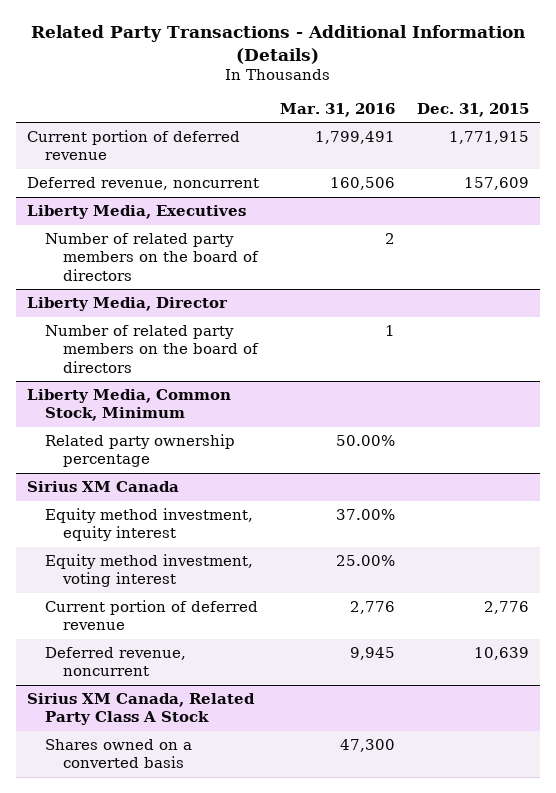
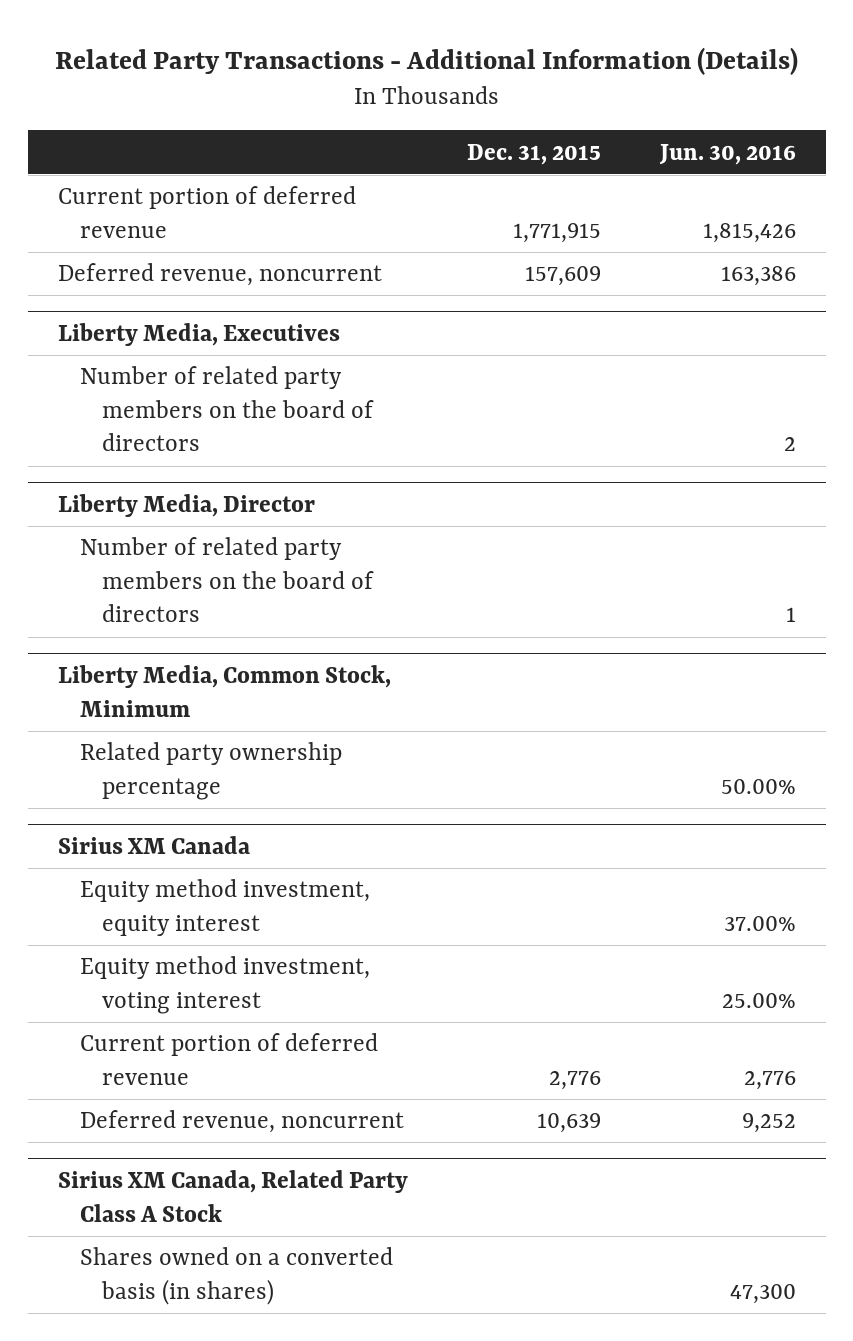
- | Mar. 31, 2016 | Dec. 31, 2015
+ | Dec. 31, 2015 | Jun. 30, 2016
@ Sirius XM Canada, Related Party Class A Stock
- Shares owned on a converted basis | 47,300 |
+ Shares owned on a converted basis (in shares) | | 47,300

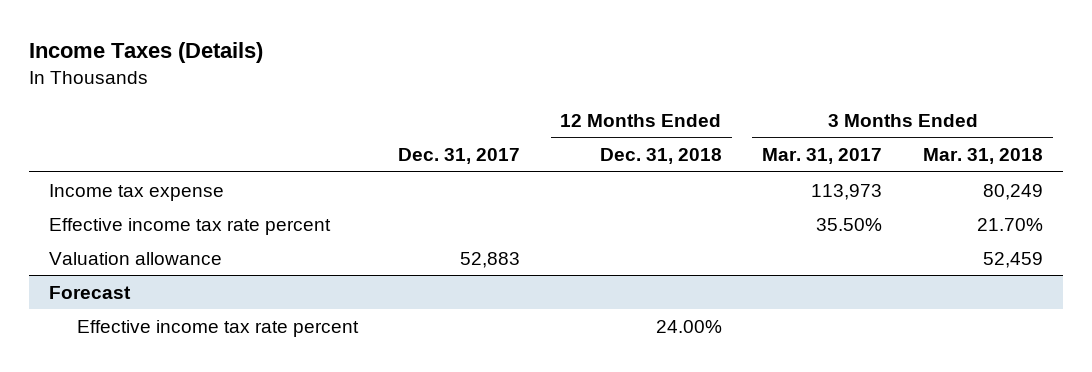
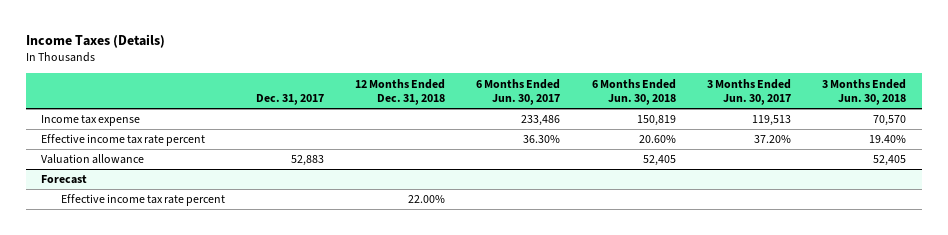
- | Dec. 31, 2017 | 12 Months Ended Dec. 31, 2018 | 3 Months Ended Mar. 31, 2017 | 3 Months Ended Mar. 31, 2018
+ | Dec. 31, 2017 | 12 Months Ended Dec. 31, 2018 | 6 Months Ended Jun. 30, 2017 | 6 Months Ended Jun. 30, 2018 | 3 Months Ended Jun. 30, 2017 | 3 Months Ended Jun. 30, 2018
@ Forecast
- Effective income tax rate percent | | 24.00% | |
+ Effective income tax rate percent | | 22.00% | | | |

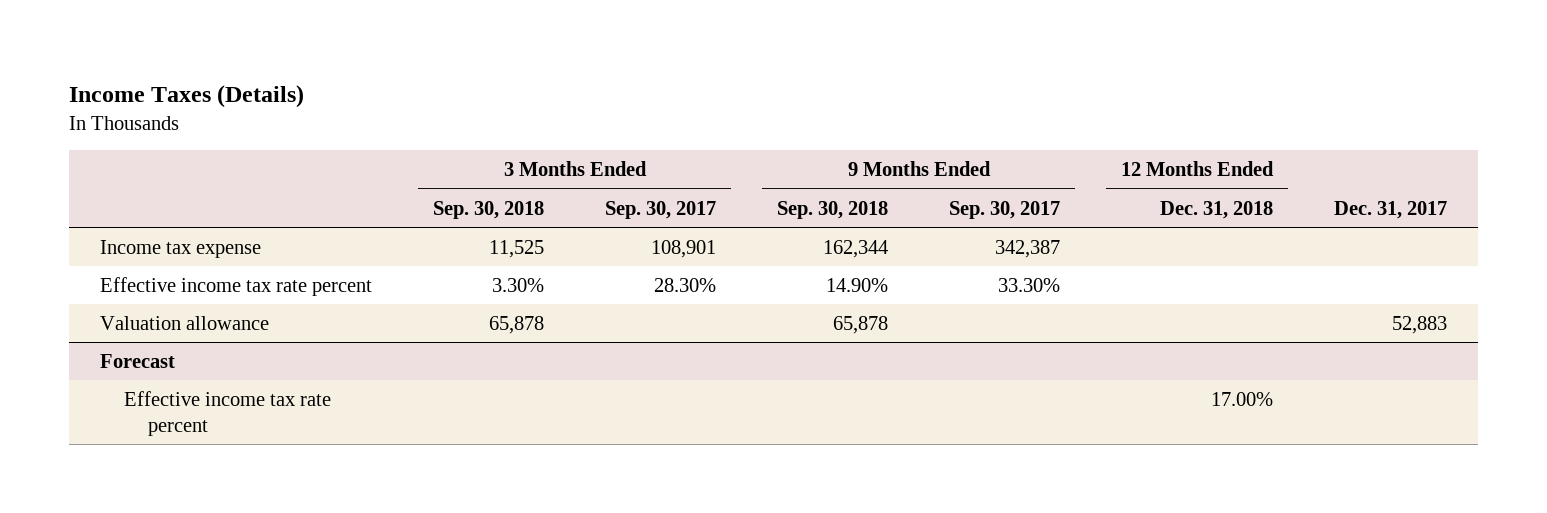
- | Dec. 31, 2017 | 12 Months Ended Dec. 31, 2018 | 6 Months Ended Jun. 30, 2017 | 6 Months Ended Jun. 30, 2018 | 3 Months Ended Jun. 30, 2017 | 3 Months Ended Jun. 30, 2018
+ | 3 Months Ended Sep. 30, 2018 | 3 Months Ended Sep. 30, 2017 | 9 Months Ended Sep. 30, 2018 | 9 Months Ended Sep. 30, 2017 | 12 Months Ended Dec. 31, 2018 | Dec. 31, 2017
@ Forecast
- Effective income tax rate percent | | 22.00% | | | |
+ Effective income tax rate percent | | | | | 17.00% |

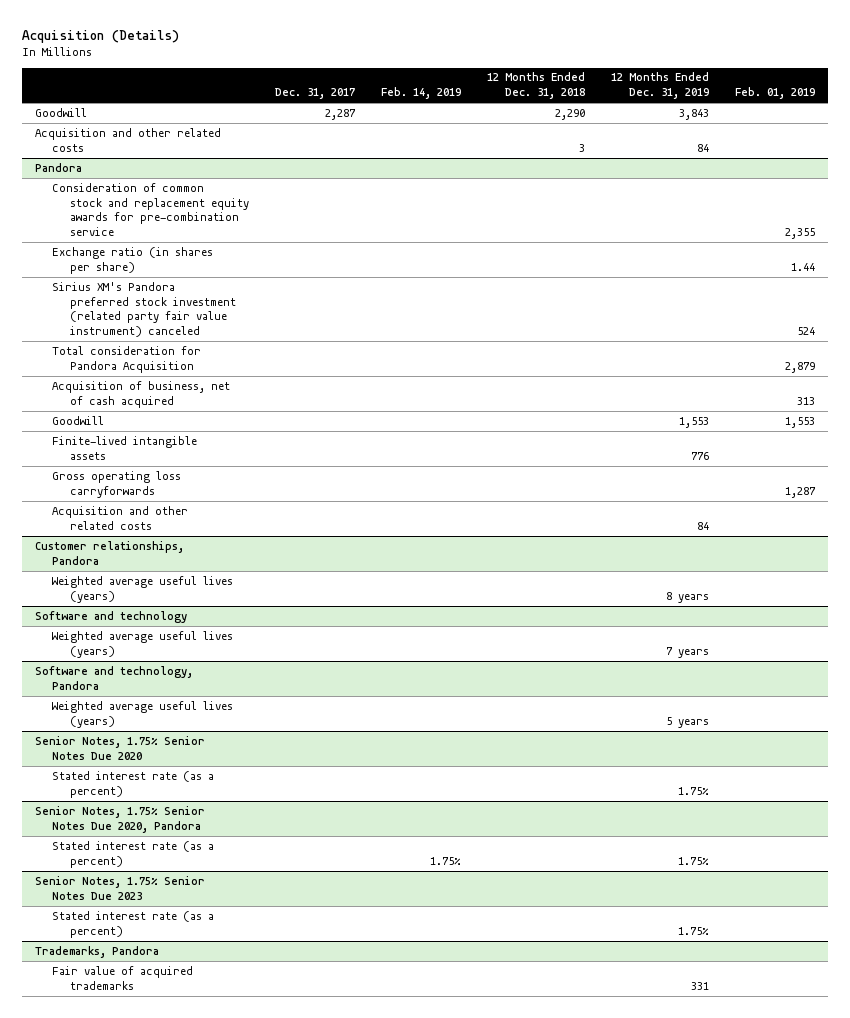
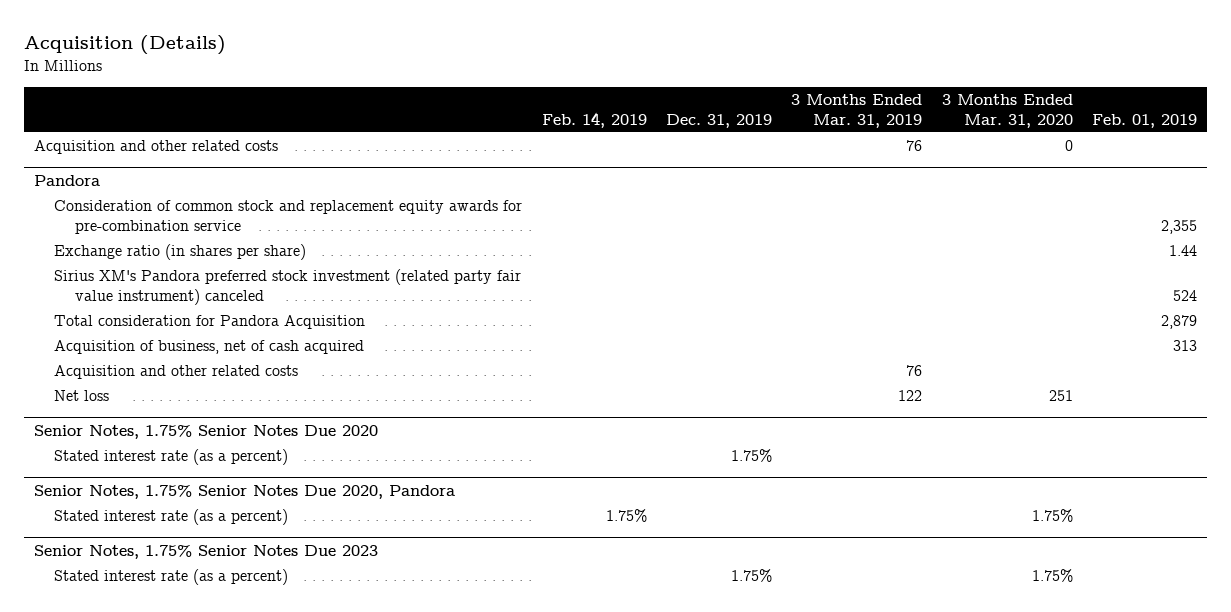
- | Dec. 31, 2017 | Feb. 14, 2019 | 12 Months Ended Dec. 31, 2018 | 12 Months Ended Dec. 31, 2019 | Feb. 01, 2019
+ | Feb. 14, 2019 | Dec. 31, 2019 | 3 Months Ended Mar. 31, 2019 | 3 Months Ended Mar. 31, 2020 | Feb. 01, 2019
- Goodwill | 2,287 | | 2,290 | 3,843 |
@ Pandora
- Goodwill | | | | 1,553 | 1,553
- Finite-lived intangible assets | | | | 776 |
- Gross operating loss carryforwards | | | | | 1,287
- Customer relationships, Pandora
- Weighted average useful lives (years) | | | | 8 years |
- Software and technology
- Weighted average useful lives (years) | | | | 7 years |
- Software and technology, Pandora
- Weighted average useful lives (years) | | | | 5 years |
@ Pandora
+ Net loss | | | 122 | 251 |
- Trademarks, Pandora
- Fair value of acquired trademarks | | | | 331 |

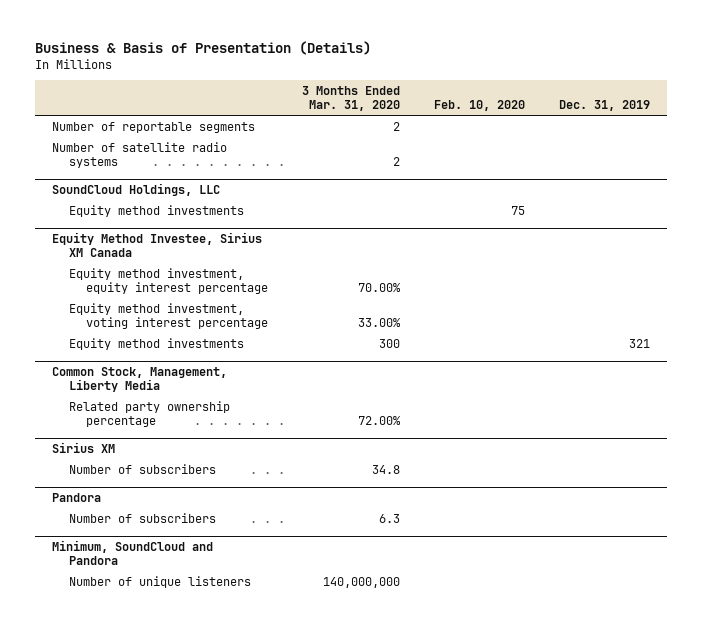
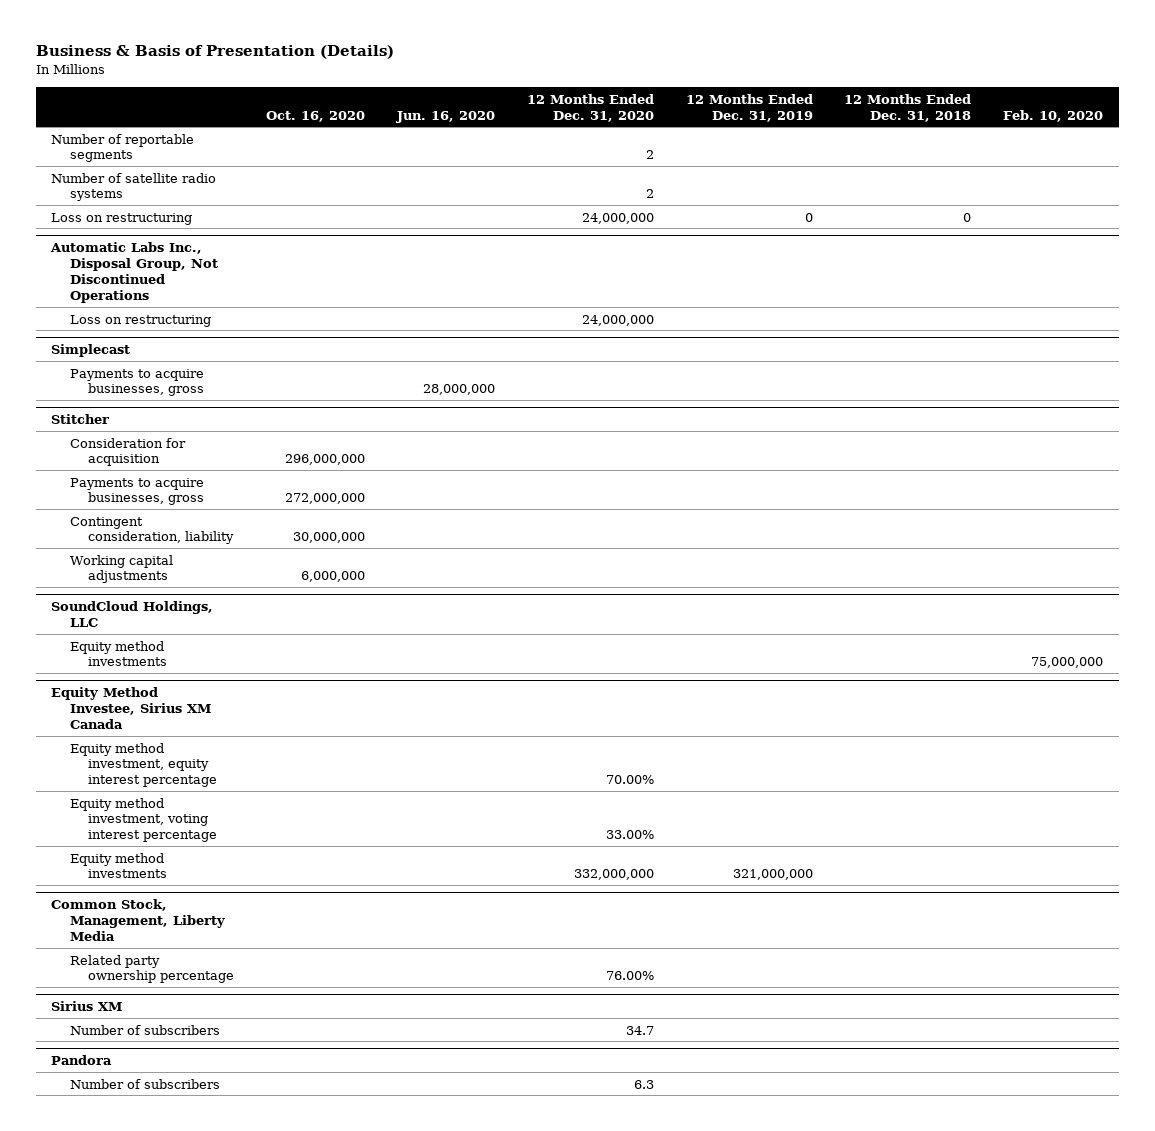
- | 3 Months Ended Mar. 31, 2020 | Feb. 10, 2020 | Dec. 31, 2019
+ | Oct. 16, 2020 | Jun. 16, 2020 | 12 Months Ended Dec. 31, 2020 | 12 Months Ended Dec. 31, 2019 | 12 Months Ended Dec. 31, 2018 | Feb. 10, 2020
+ Loss on restructuring | | | 24,000,000 | 0 | 0 |
+ Automatic Labs Inc., Disposal Group, Not Discontinued Operations
+ Loss on restructuring | | | 24,000,000 | | |
+ Simplecast
+ Payments to acquire businesses, gross | | 28,000,000 | | | |
+ Stitcher
+ Consideration for acquisition | 296,000,000 | | | | |
+ Payments to acquire businesses, gross | 272,000,000 | | | | |
+ Contingent consideration, liability | 30,000,000 | | | | |
+ Working capital adjustments | 6,000,000 | | | | |
@ SoundCloud Holdings, LLC
- Equity method investments | | 75 |
+ Equity method investments | | | | | | 75,000,000
- Minimum, SoundCloud and Pandora
- Number of unique listeners | 140,000,000 | |

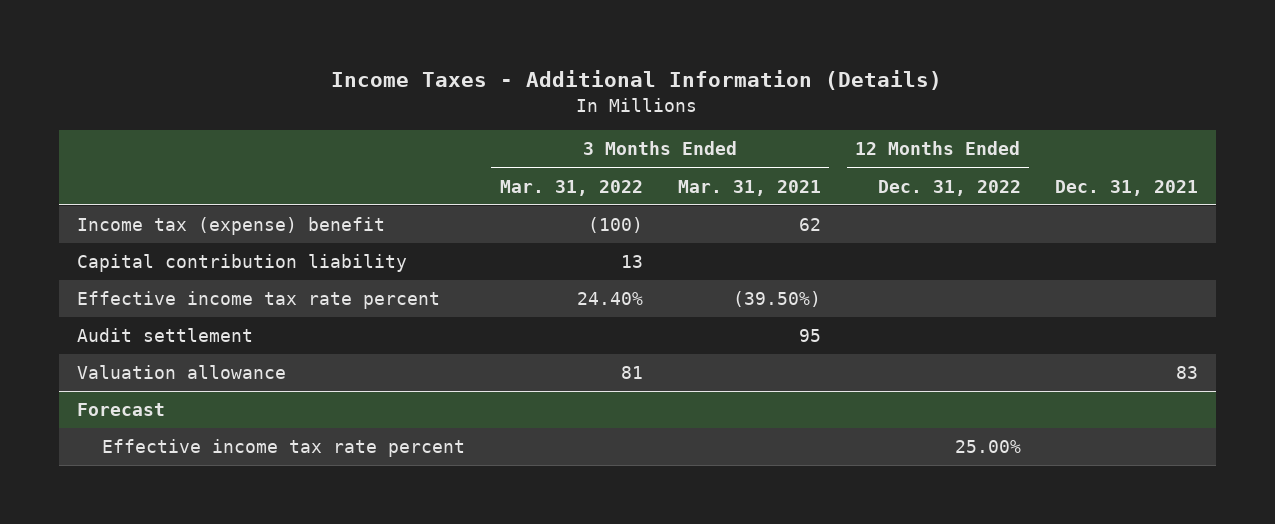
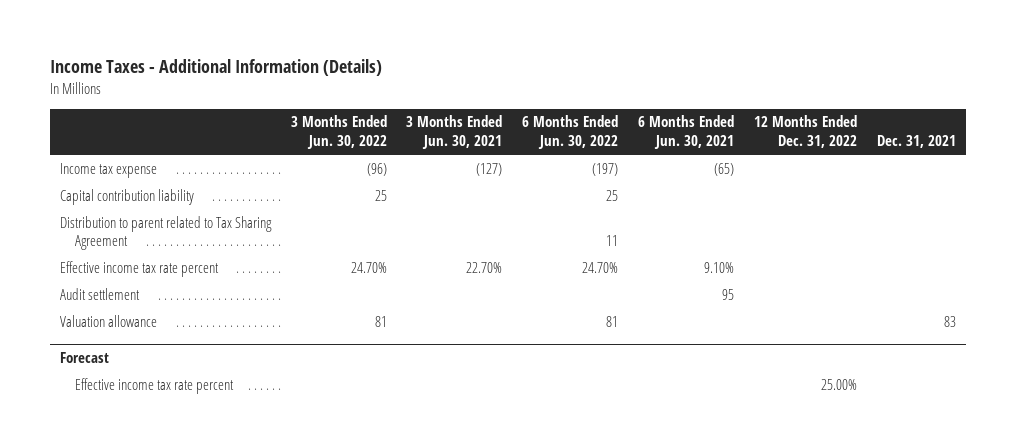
- | 3 Months Ended Mar. 31, 2022 | 3 Months Ended Mar. 31, 2021 | 12 Months Ended Dec. 31, 2022 | Dec. 31, 2021
+ | 3 Months Ended Jun. 30, 2022 | 3 Months Ended Jun. 30, 2021 | 6 Months Ended Jun. 30, 2022 | 6 Months Ended Jun. 30, 2021 | 12 Months Ended Dec. 31, 2022 | Dec. 31, 2021
- Income tax (expense) benefit | (100) | 62 | |
+ Income tax expense | (96) | (127) | (197) | (65) | |
+ Distribution to parent related to Tax Sharing Agreement | | | 11 | | |

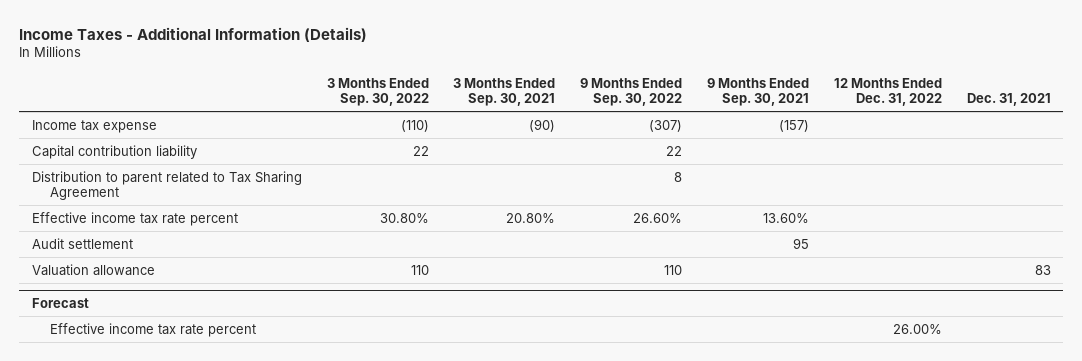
- | 3 Months Ended Jun. 30, 2022 | 3 Months Ended Jun. 30, 2021 | 6 Months Ended Jun. 30, 2022 | 6 Months Ended Jun. 30, 2021 | 12 Months Ended Dec. 31, 2022 | Dec. 31, 2021
+ | 3 Months Ended Sep. 30, 2022 | 3 Months Ended Sep. 30, 2021 | 9 Months Ended Sep. 30, 2022 | 9 Months Ended Sep. 30, 2021 | 12 Months Ended Dec. 31, 2022 | Dec. 31, 2021
@ Forecast
- Effective income tax rate percent | | | | | 25.00% |
+ Effective income tax rate percent | | | | | 26.00% |

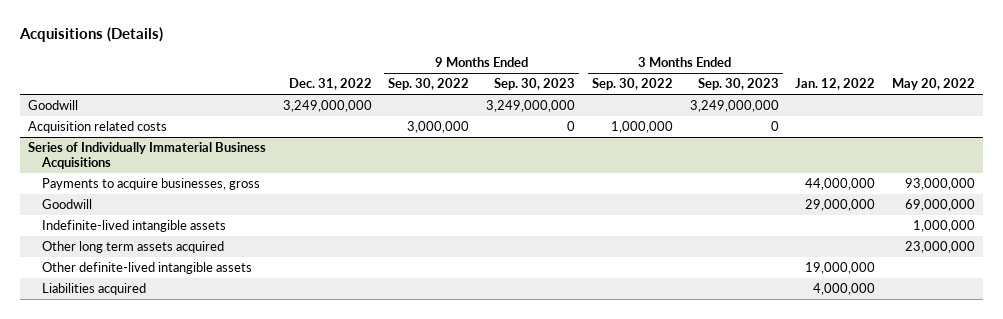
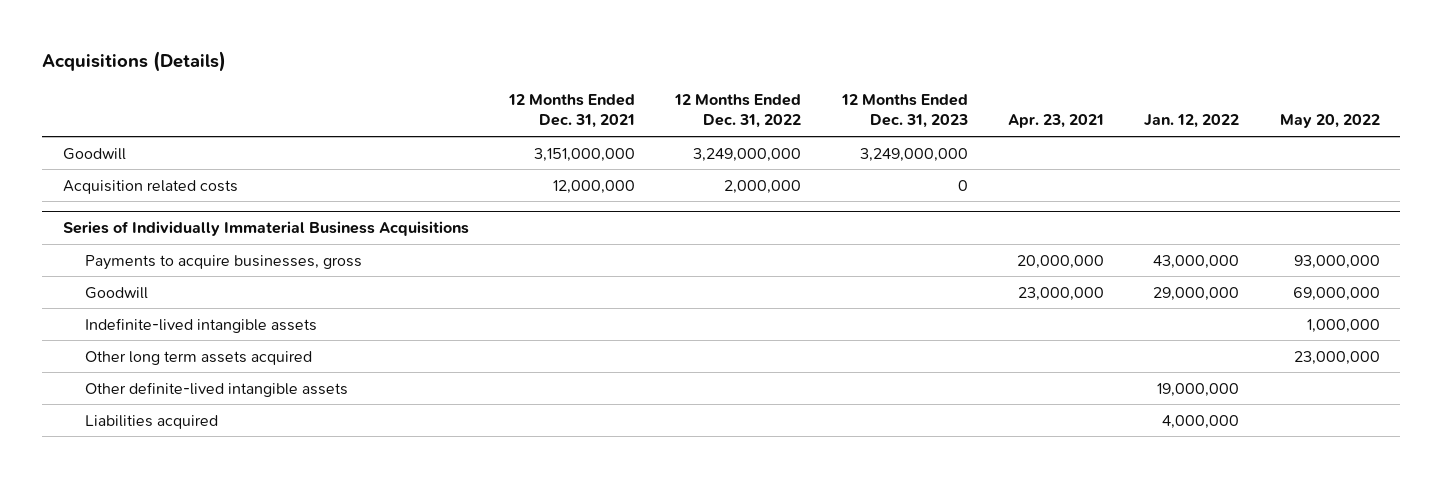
- | Dec. 31, 2022 | 9 Months Ended Sep. 30, 2022 | 9 Months Ended Sep. 30, 2023 | 3 Months Ended Sep. 30, 2022 | 3 Months Ended Sep. 30, 2023 | Jan. 12, 2022 | May 20, 2022
+ | 12 Months Ended Dec. 31, 2021 | 12 Months Ended Dec. 31, 2022 | 12 Months Ended Dec. 31, 2023 | Apr. 23, 2021 | Jan. 12, 2022 | May 20, 2022
@ Series of Individually Immaterial Business Acquisitions
- Payments to acquire businesses, gross | | | | | | 44,000,000 | 93,000,000
+ Payments to acquire businesses, gross | | | | 20,000,000 | 43,000,000 | 93,000,000

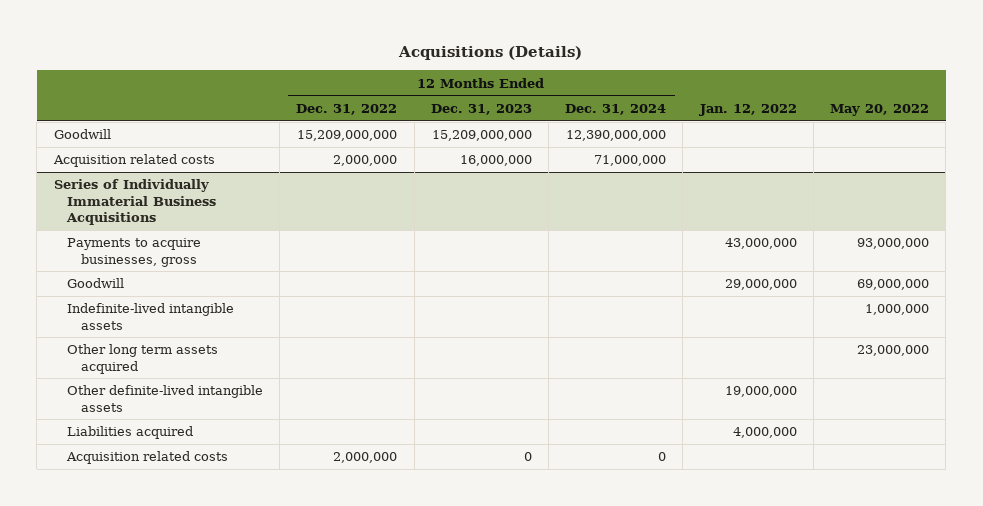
- | 12 Months Ended Dec. 31, 2021 | 12 Months Ended Dec. 31, 2022 | 12 Months Ended Dec. 31, 2023 | Apr. 23, 2021 | Jan. 12, 2022 | May 20, 2022
+ | 12 Months Ended Dec. 31, 2022 | 12 Months Ended Dec. 31, 2023 | 12 Months Ended Dec. 31, 2024 | Jan. 12, 2022 | May 20, 2022
- Goodwill | 3,151,000,000 | 3,249,000,000 | 3,249,000,000 | | |
- Acquisition related costs | 12,000,000 | 2,000,000 | 0 | | |
+ Goodwill | 15,209,000,000 | 15,209,000,000 | 12,390,000,000 | |
+ Acquisition related costs | 2,000,000 | 16,000,000 | 71,000,000 | |
@ Series of Individually Immaterial Business Acquisitions
+ Acquisition related costs | 2,000,000 | 0 | 0 | |

